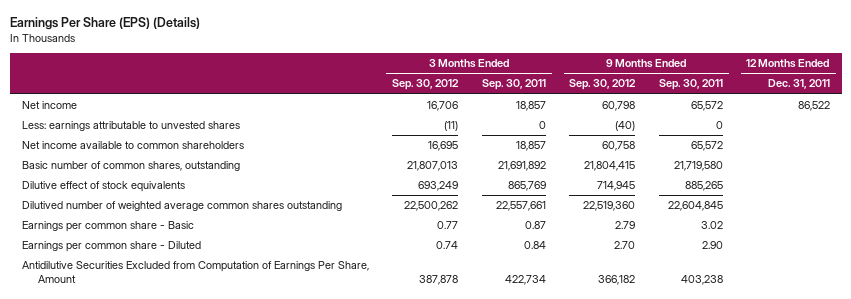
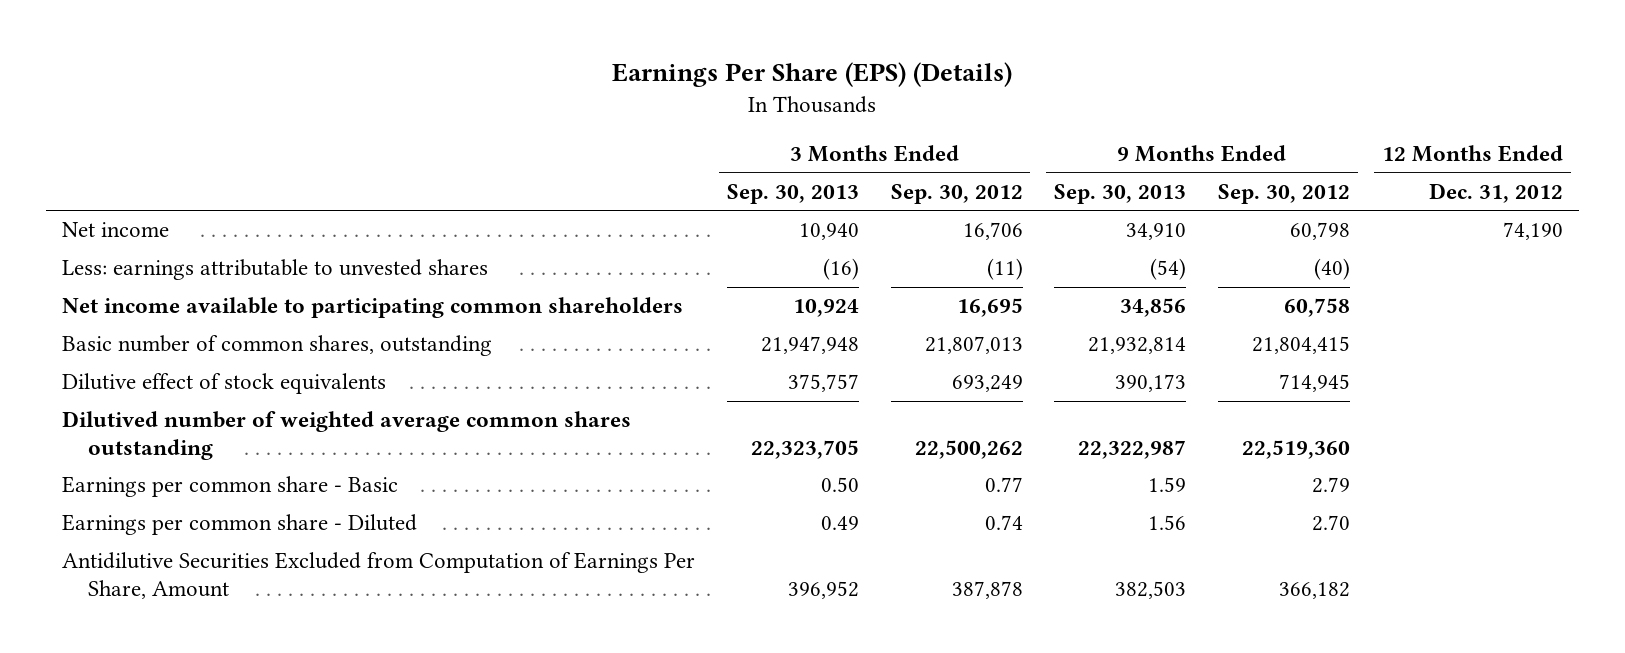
- | 3 Months Ended Sep. 30, 2012 | 3 Months Ended Sep. 30, 2011 | 9 Months Ended Sep. 30, 2012 | 9 Months Ended Sep. 30, 2011 | 12 Months Ended Dec. 31, 2011
+ | 3 Months Ended Sep. 30, 2013 | 3 Months Ended Sep. 30, 2012 | 9 Months Ended Sep. 30, 2013 | 9 Months Ended Sep. 30, 2012 | 12 Months Ended Dec. 31, 2012
- Net income available to common shareholders | 16,695 | 18,857 | 60,758 | 65,572 |
+ Net income available to participating common shareholders | 10,924 | 16,695 | 34,856 | 60,758 |

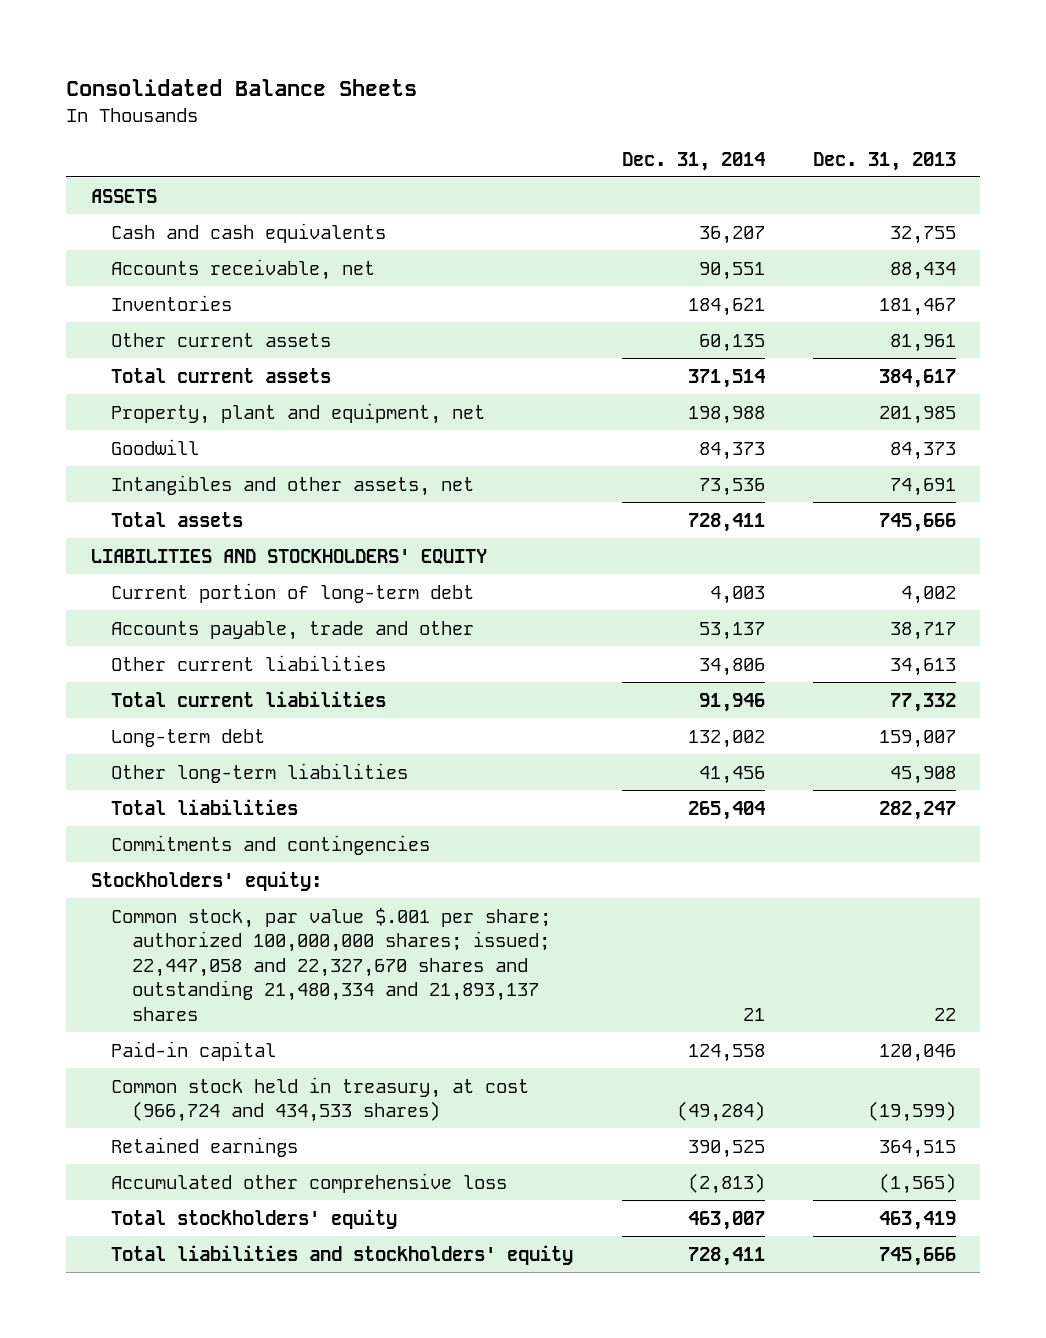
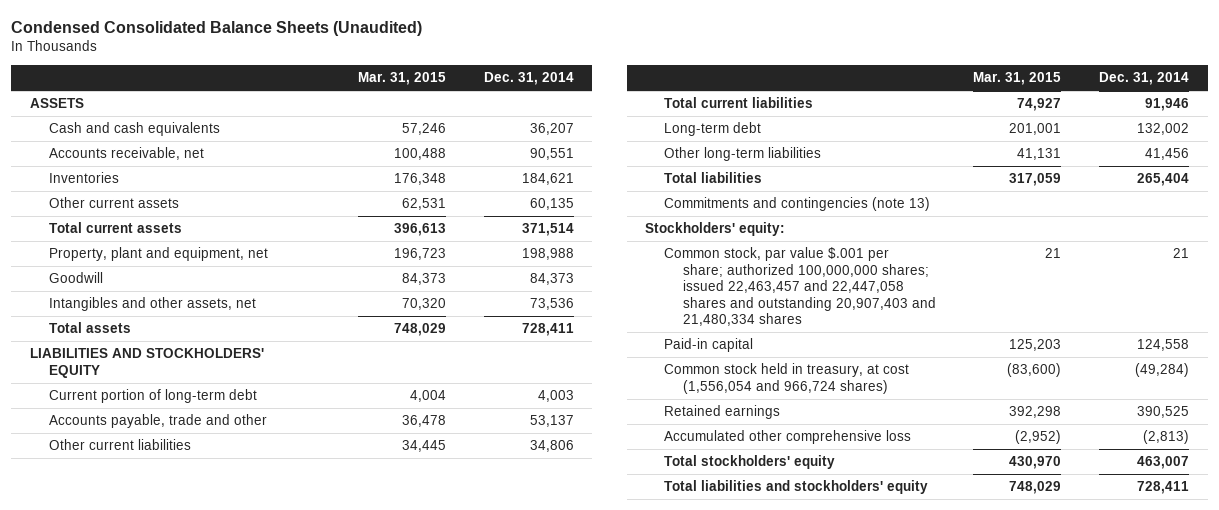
- Consolidated Balance Sheets
+ Condensed Consolidated Balance Sheets (Unaudited)
- | Dec. 31, 2014 | Dec. 31, 2013
+ | Mar. 31, 2015 | Dec. 31, 2014
- Commitments and contingencies
+ Commitments and contingencies (note 13)
- Common stock, par value $.001 per share; authorized 100,000,000 shares; issued; 22,447,058 and 22,327,670 shares and outstanding 21,480,334 and 21,893,137 shares | 21 | 22
+ Common stock, par value $.001 per share; authorized 100,000,000 shares; issued 22,463,457 and 22,447,058 shares and outstanding 20,907,403 and 21,480,334 shares | 21 | 21
- Common stock held in treasury, at cost (966,724 and 434,533 shares) | (49,284) | (19,599)
+ Common stock held in treasury, at cost (1,556,054 and 966,724 shares) | (83,600) | (49,284)

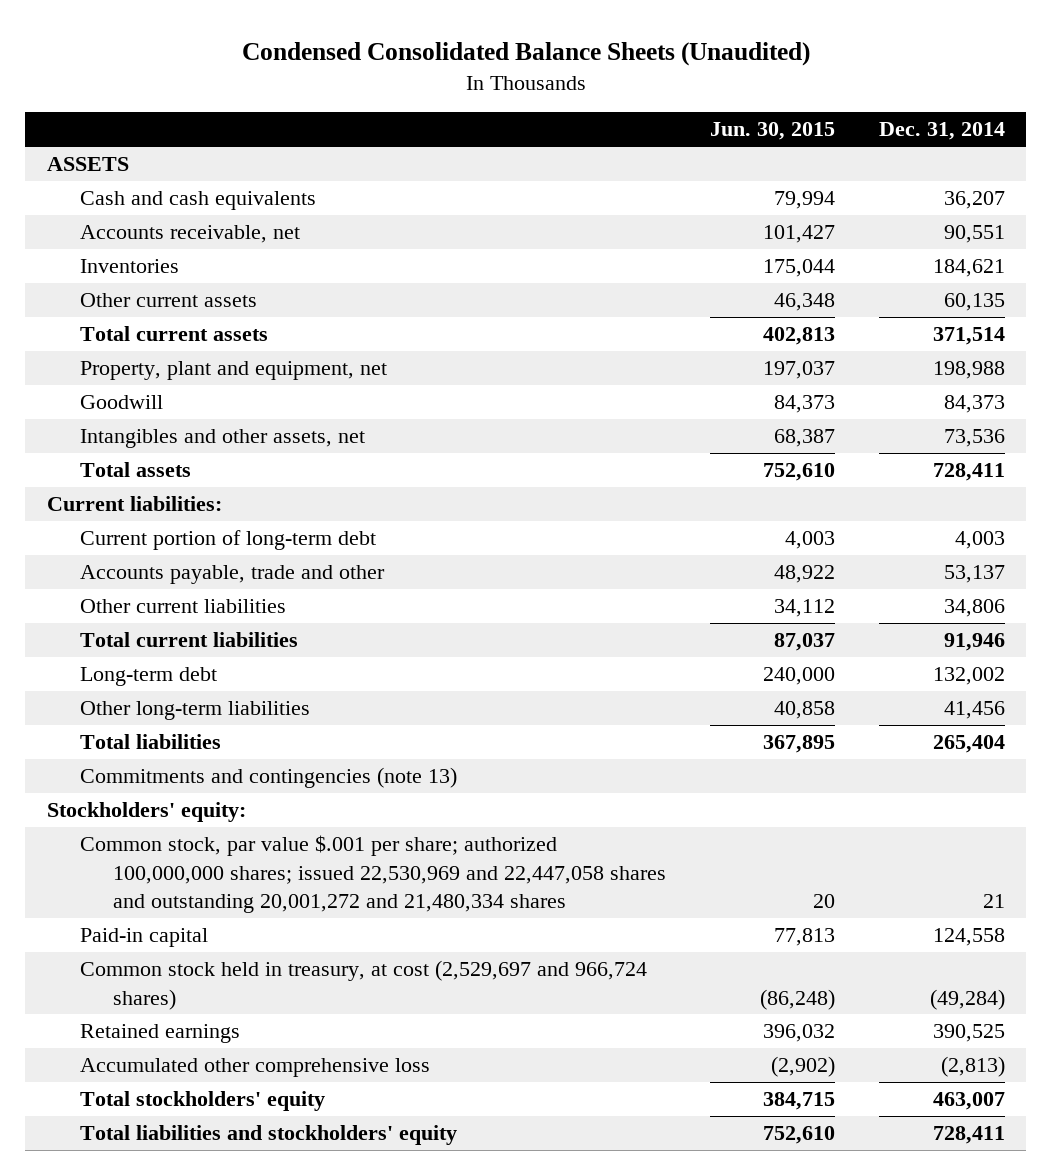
- | Mar. 31, 2015 | Dec. 31, 2014
+ | Jun. 30, 2015 | Dec. 31, 2014
- LIABILITIES AND STOCKHOLDERS' EQUITY
+ Current liabilities:
- Common stock, par value $.001 per share; authorized 100,000,000 shares; issued 22,463,457 and 22,447,058 shares and outstanding 20,907,403 and 21,480,334 shares | 21 | 21
+ Common stock, par value $.001 per share; authorized 100,000,000 shares; issued 22,530,969 and 22,447,058 shares and outstanding 20,001,272 and 21,480,334 shares | 20 | 21
- Common stock held in treasury, at cost (1,556,054 and 966,724 shares) | (83,600) | (49,284)
+ Common stock held in treasury, at cost (2,529,697 and 966,724 shares) | (86,248) | (49,284)

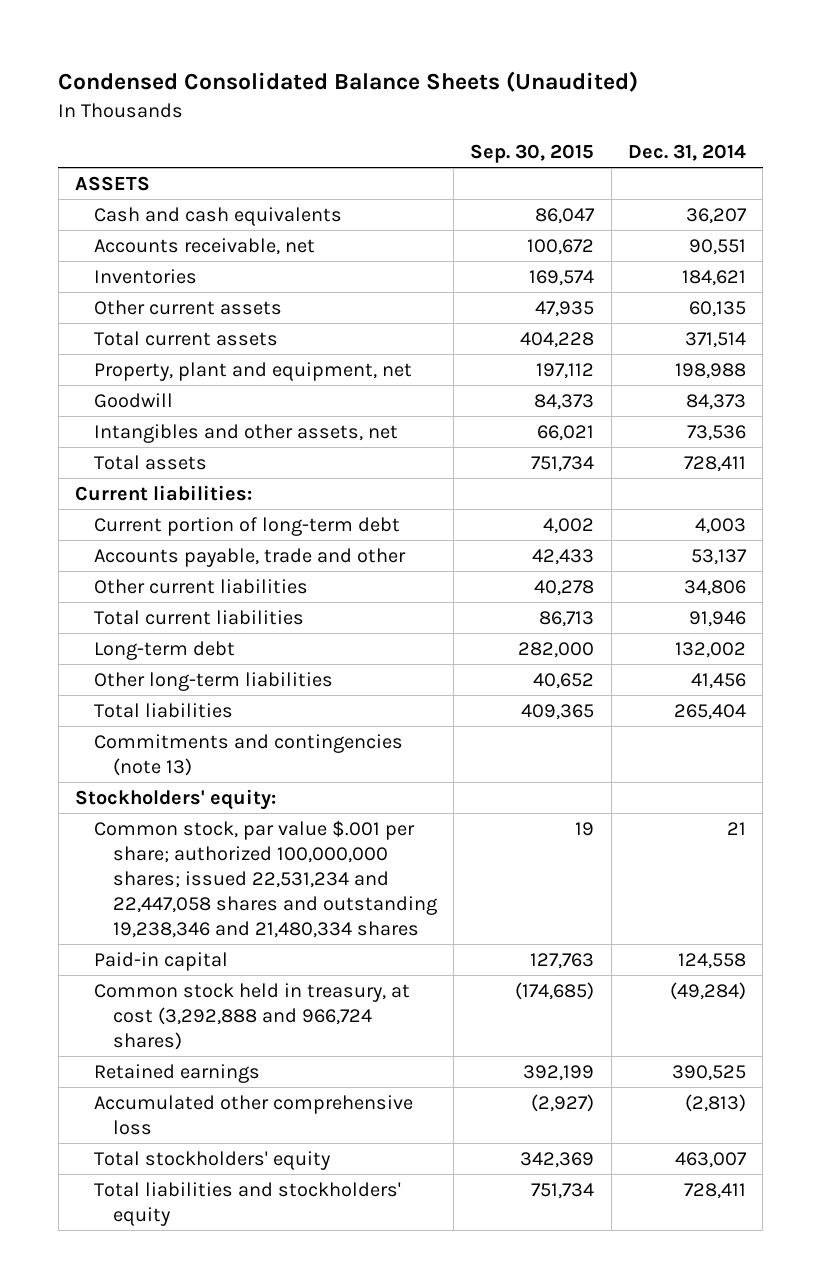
- | Jun. 30, 2015 | Dec. 31, 2014
+ | Sep. 30, 2015 | Dec. 31, 2014
- Common stock, par value $.001 per share; authorized 100,000,000 shares; issued 22,530,969 and 22,447,058 shares and outstanding 20,001,272 and 21,480,334 shares | 20 | 21
+ Common stock, par value $.001 per share; authorized 100,000,000 shares; issued 22,531,234 and 22,447,058 shares and outstanding 19,238,346 and 21,480,334 shares | 19 | 21
- Common stock held in treasury, at cost (2,529,697 and 966,724 shares) | (86,248) | (49,284)
+ Common stock held in treasury, at cost (3,292,888 and 966,724 shares) | (174,685) | (49,284)

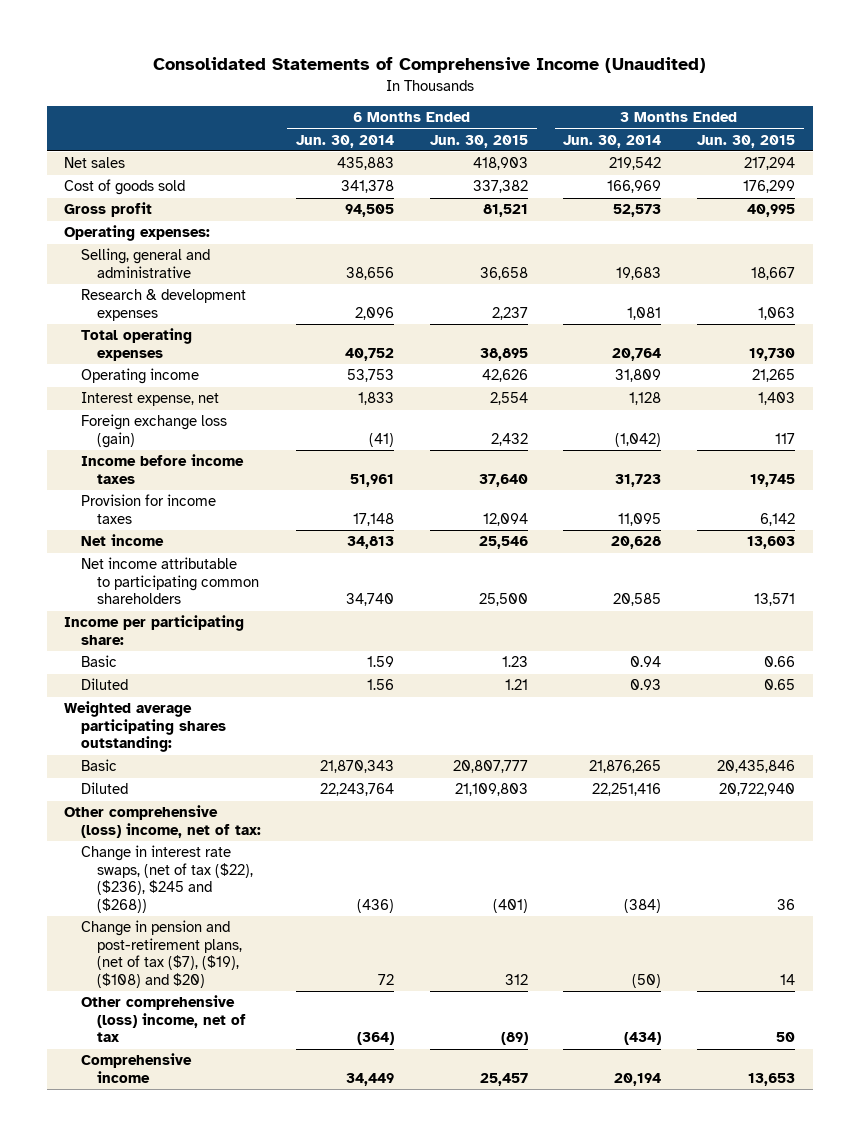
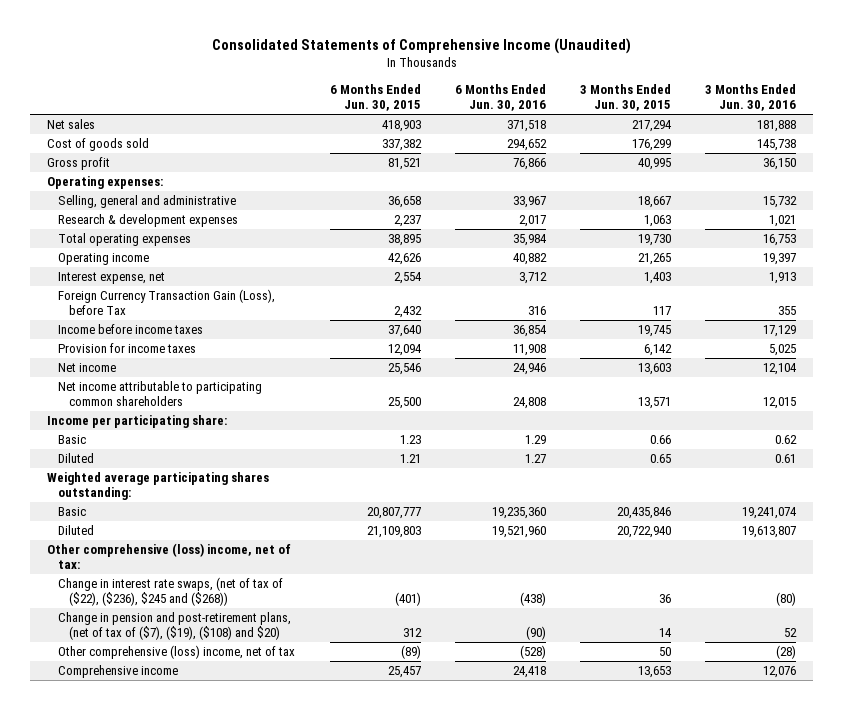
- | 6 Months Ended Jun. 30, 2014 | 6 Months Ended Jun. 30, 2015 | 3 Months Ended Jun. 30, 2014 | 3 Months Ended Jun. 30, 2015
+ | 6 Months Ended Jun. 30, 2015 | 6 Months Ended Jun. 30, 2016 | 3 Months Ended Jun. 30, 2015 | 3 Months Ended Jun. 30, 2016
- Foreign exchange loss (gain) | (41) | 2,432 | (1,042) | 117
+ Foreign Currency Transaction Gain (Loss), before Tax | 2,432 | 316 | 117 | 355
- Change in interest rate swaps, (net of tax ($22), ($236), $245 and ($268)) | (436) | (401) | (384) | 36
- Change in pension and post-retirement plans, (net of tax ($7), ($19), ($108) and $20) | 72 | 312 | (50) | 14
+ Change in interest rate swaps, (net of tax of ($22), ($236), $245 and ($268)) | (401) | (438) | 36 | (80)
+ Change in pension and post-retirement plans, (net of tax of ($7), ($19), ($108) and $20) | 312 | (90) | 14 | 52

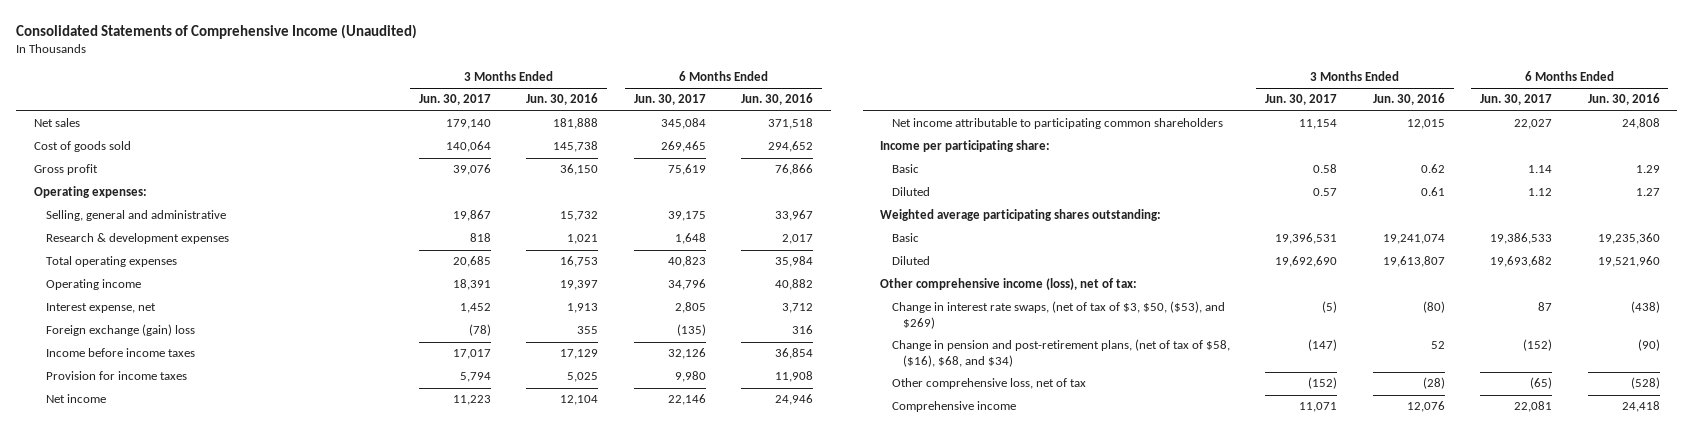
- | 6 Months Ended Jun. 30, 2015 | 6 Months Ended Jun. 30, 2016 | 3 Months Ended Jun. 30, 2015 | 3 Months Ended Jun. 30, 2016
+ | 3 Months Ended Jun. 30, 2017 | 3 Months Ended Jun. 30, 2016 | 6 Months Ended Jun. 30, 2017 | 6 Months Ended Jun. 30, 2016
- Foreign Currency Transaction Gain (Loss), before Tax | 2,432 | 316 | 117 | 355
+ Foreign exchange (gain) loss | (78) | 355 | (135) | 316
- Other comprehensive (loss) income, net of tax:
- Change in interest rate swaps, (net of tax of ($22), ($236), $245 and ($268)) | (401) | (438) | 36 | (80)
- Change in pension and post-retirement plans, (net of tax of ($7), ($19), ($108) and $20) | 312 | (90) | 14 | 52
- Other comprehensive (loss) income, net of tax | (89) | (528) | 50 | (28)
+ Other comprehensive income (loss), net of tax:
+ Change in interest rate swaps, (net of tax of $3, $50, ($53), and $269) | (5) | (80) | 87 | (438)
+ Change in pension and post-retirement plans, (net of tax of $58, ($16), $68, and $34) | (147) | 52 | (152) | (90)
+ Other comprehensive loss, net of tax | (152) | (28) | (65) | (528)

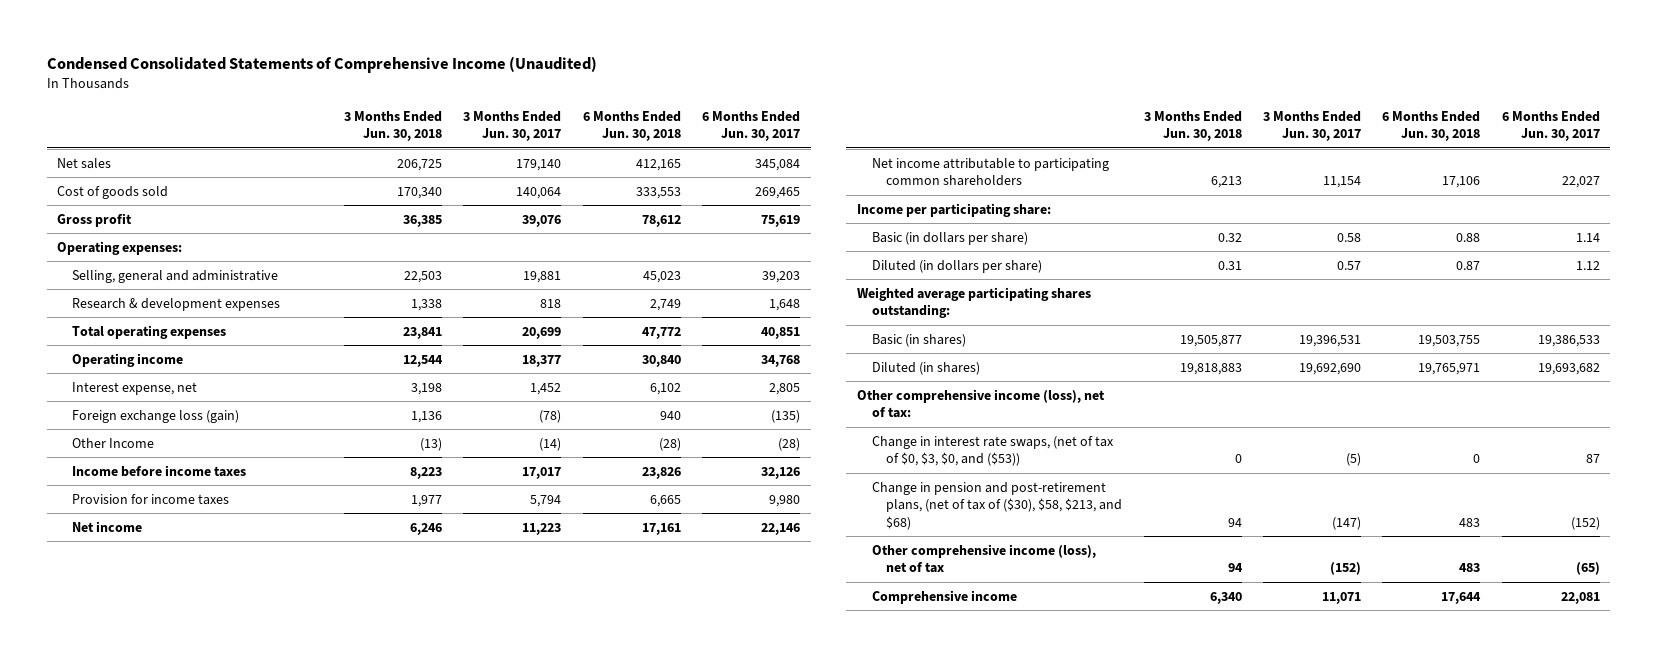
- Consolidated Statements of Comprehensive Income (Unaudited)
+ Condensed Consolidated Statements of Comprehensive Income (Unaudited)
- | 3 Months Ended Jun. 30, 2017 | 3 Months Ended Jun. 30, 2016 | 6 Months Ended Jun. 30, 2017 | 6 Months Ended Jun. 30, 2016
+ | 3 Months Ended Jun. 30, 2018 | 3 Months Ended Jun. 30, 2017 | 6 Months Ended Jun. 30, 2018 | 6 Months Ended Jun. 30, 2017
- Selling, general and administrative | 19,867 | 15,732 | 39,175 | 33,967
+ Selling, general and administrative | 22,503 | 19,881 | 45,023 | 39,203
- Total operating expenses | 20,685 | 16,753 | 40,823 | 35,984
- Operating income | 18,391 | 19,397 | 34,796 | 40,882
+ Total operating expenses | 23,841 | 20,699 | 47,772 | 40,851
+ Operating income | 12,544 | 18,377 | 30,840 | 34,768
- Foreign exchange (gain) loss | (78) | 355 | (135) | 316
+ Foreign exchange loss (gain) | 1,136 | (78) | 940 | (135)
+ Other Income | (13) | (14) | (28) | (28)
- Basic | 0.58 | 0.62 | 1.14 | 1.29
- Diluted | 0.57 | 0.61 | 1.12 | 1.27
+ Basic (in dollars per share) | 0.32 | 0.58 | 0.88 | 1.14
+ Diluted (in dollars per share) | 0.31 | 0.57 | 0.87 | 1.12
- Basic | 19,396,531 | 19,241,074 | 19,386,533 | 19,235,360
- Diluted | 19,692,690 | 19,613,807 | 19,693,682 | 19,521,960
+ Basic (in shares) | 19,505,877 | 19,396,531 | 19,503,755 | 19,386,533
+ Diluted (in shares) | 19,818,883 | 19,692,690 | 19,765,971 | 19,693,682
- Change in interest rate swaps, (net of tax of $3, $50, ($53), and $269) | (5) | (80) | 87 | (438)
- Change in pension and post-retirement plans, (net of tax of $58, ($16), $68, and $34) | (147) | 52 | (152) | (90)
- Other comprehensive loss, net of tax | (152) | (28) | (65) | (528)
+ Change in interest rate swaps, (net of tax of $0, $3, $0, and ($53)) | 0 | (5) | 0 | 87
+ Change in pension and post-retirement plans, (net of tax of ($30), $58, $213, and $68) | 94 | (147) | 483 | (152)
+ Other comprehensive income (loss), net of tax | 94 | (152) | 483 | (65)

